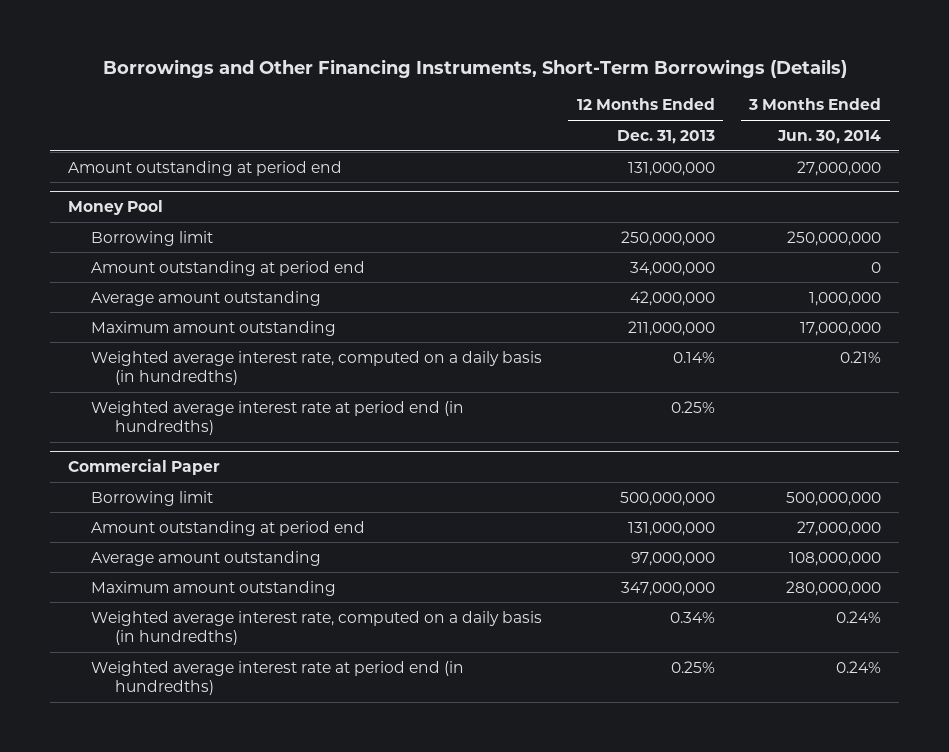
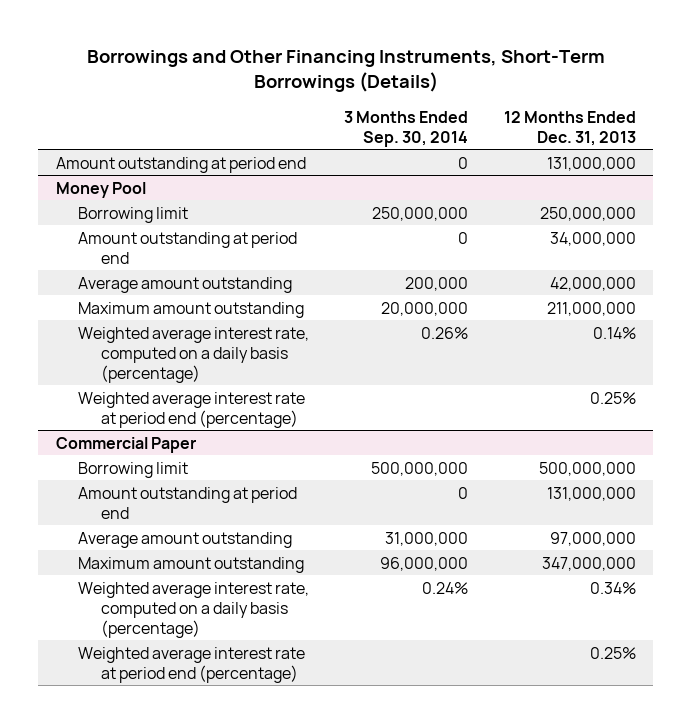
- | 12 Months Ended Dec. 31, 2013 | 3 Months Ended Jun. 30, 2014
+ | 3 Months Ended Sep. 30, 2014 | 12 Months Ended Dec. 31, 2013
@ Money Pool
- Weighted average interest rate, computed on a daily basis (in hundredths) | 0.14% | 0.21%
- Weighted average interest rate at period end (in hundredths) | 0.25% |
+ Weighted average interest rate, computed on a daily basis (percentage) | 0.26% | 0.14%
+ Weighted average interest rate at period end (percentage) | | 0.25%
@ Commercial Paper
- Weighted average interest rate, computed on a daily basis (in hundredths) | 0.34% | 0.24%
- Weighted average interest rate at period end (in hundredths) | 0.25% | 0.24%
+ Weighted average interest rate, computed on a daily basis (percentage) | 0.24% | 0.34%
+ Weighted average interest rate at period end (percentage) | | 0.25%

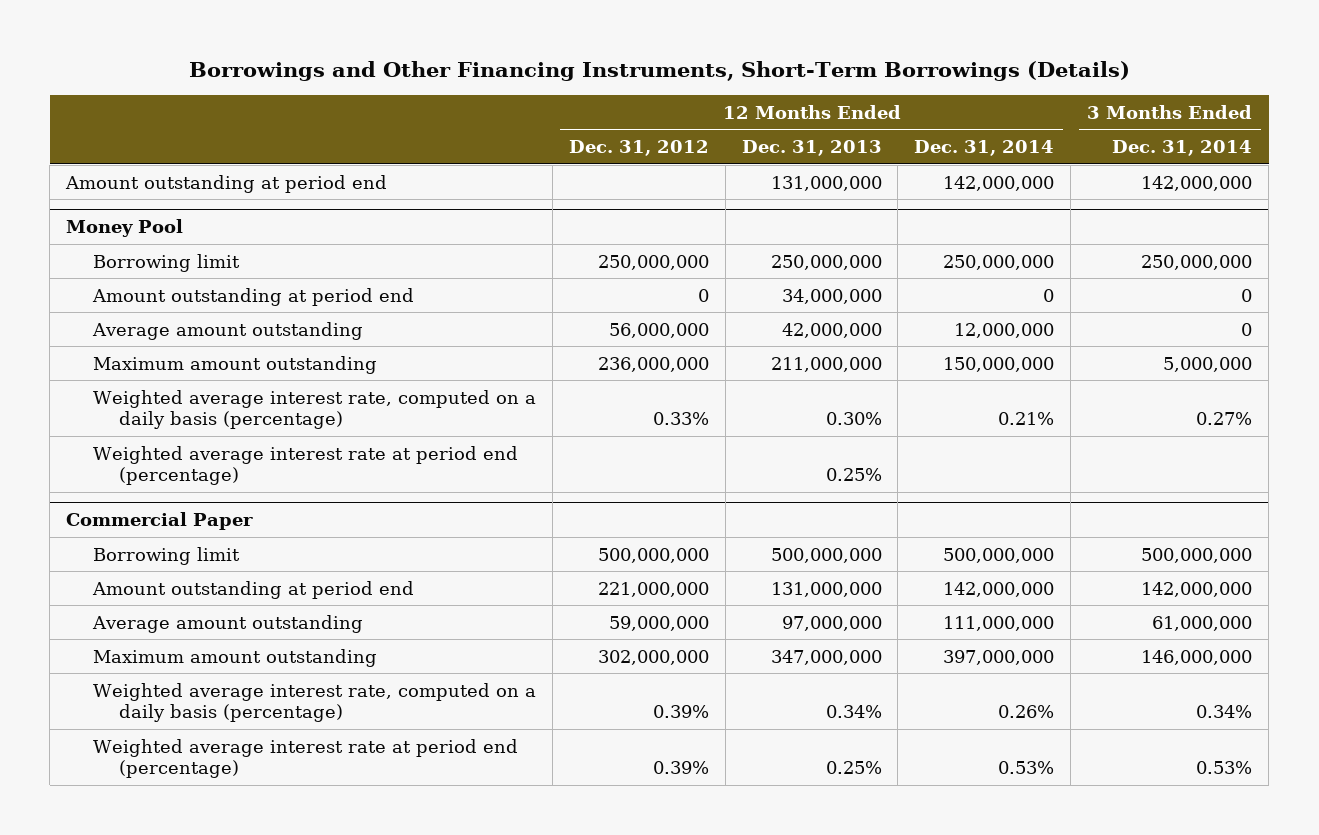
- | 3 Months Ended Sep. 30, 2014 | 12 Months Ended Dec. 31, 2013
+ | 12 Months Ended Dec. 31, 2012 | 12 Months Ended Dec. 31, 2013 | 12 Months Ended Dec. 31, 2014 | 3 Months Ended Dec. 31, 2014
@ Money Pool
- Weighted average interest rate, computed on a daily basis (percentage) | 0.26% | 0.14%
+ Weighted average interest rate, computed on a daily basis (percentage) | 0.33% | 0.30% | 0.21% | 0.27%

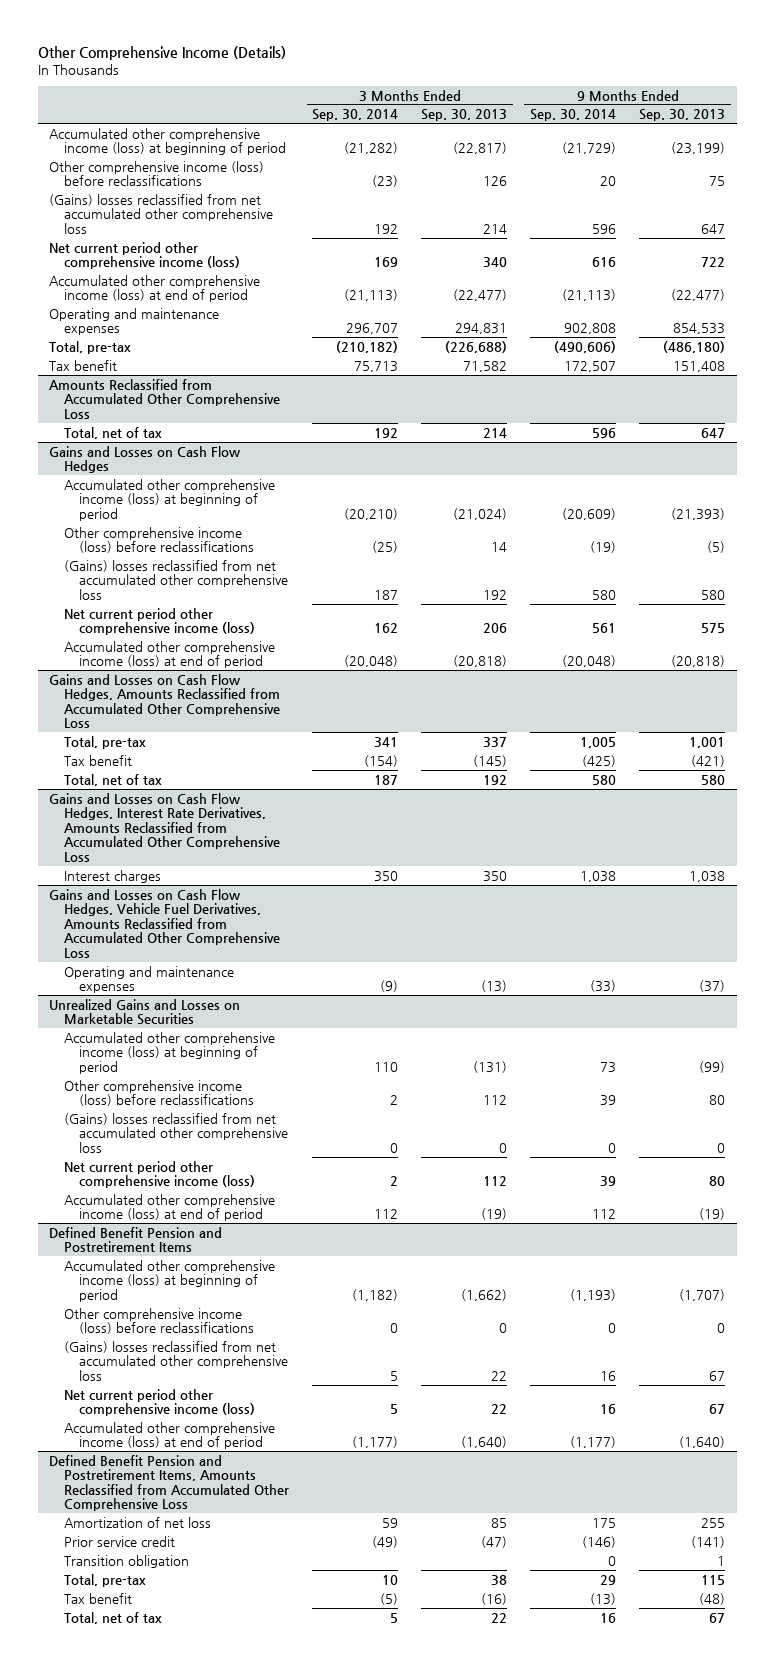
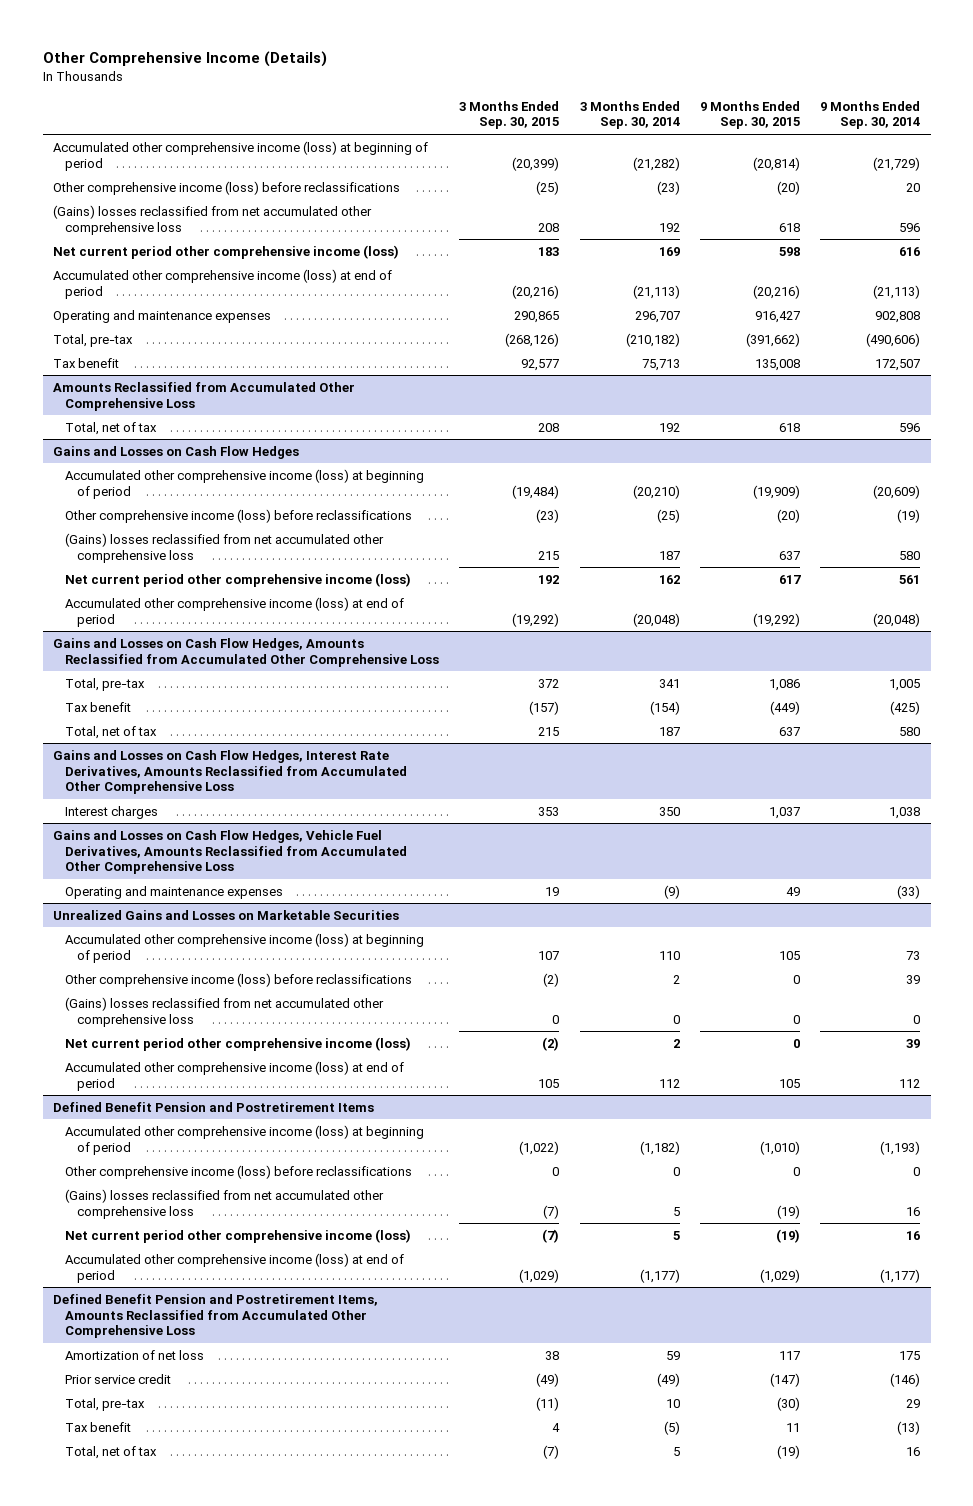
- | 3 Months Ended Sep. 30, 2014 | 3 Months Ended Sep. 30, 2013 | 9 Months Ended Sep. 30, 2014 | 9 Months Ended Sep. 30, 2013
+ | 3 Months Ended Sep. 30, 2015 | 3 Months Ended Sep. 30, 2014 | 9 Months Ended Sep. 30, 2015 | 9 Months Ended Sep. 30, 2014
@ Defined Benefit Pension and Postretirement Items, Amounts Reclassified from Accumulated Other Comprehensive Loss
- Transition obligation | | | 0 | 1

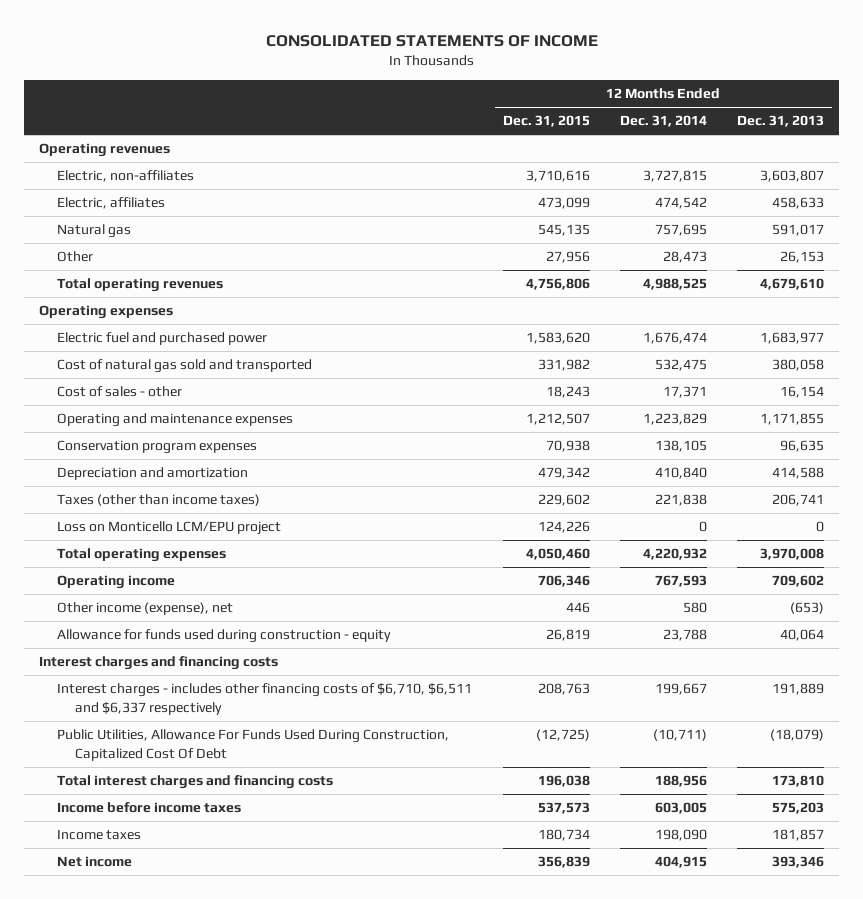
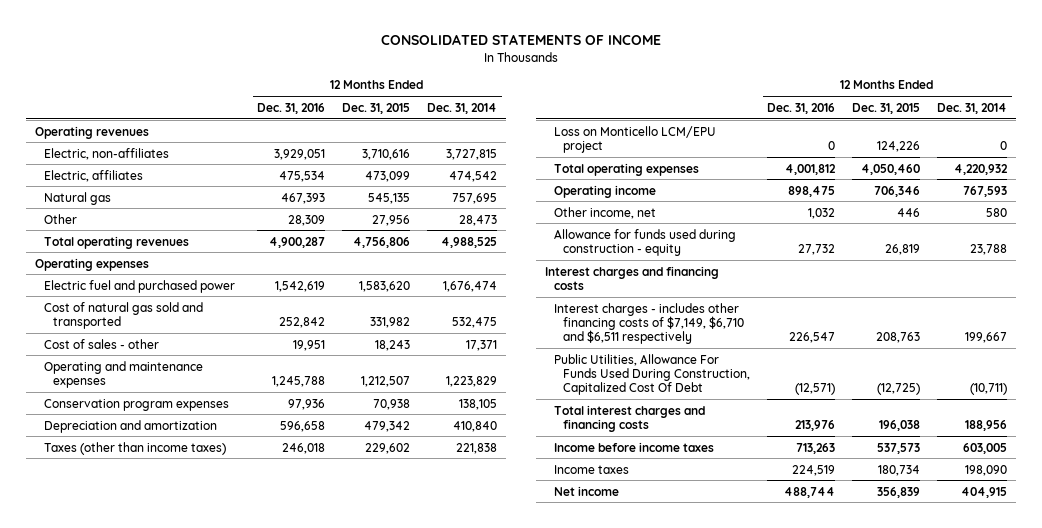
- | 12 Months Ended Dec. 31, 2015 | 12 Months Ended Dec. 31, 2014 | 12 Months Ended Dec. 31, 2013
+ | 12 Months Ended Dec. 31, 2016 | 12 Months Ended Dec. 31, 2015 | 12 Months Ended Dec. 31, 2014
- Other income (expense), net | 446 | 580 | (653)
+ Other income, net | 1,032 | 446 | 580
- Interest charges - includes other financing costs of $6,710, $6,511 and $6,337 respectively | 208,763 | 199,667 | 191,889
+ Interest charges - includes other financing costs of $7,149, $6,710 and $6,511 respectively | 226,547 | 208,763 | 199,667

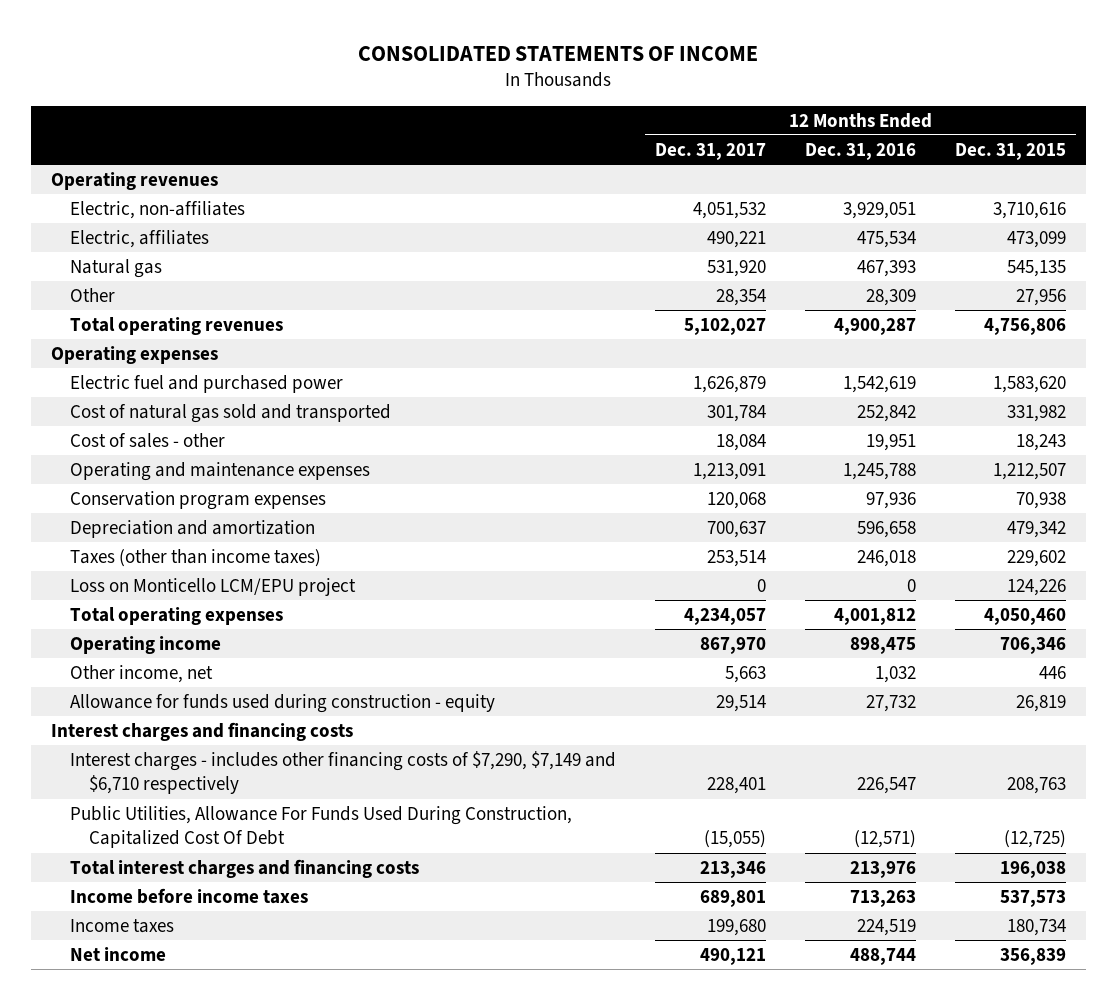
- | 12 Months Ended Dec. 31, 2016 | 12 Months Ended Dec. 31, 2015 | 12 Months Ended Dec. 31, 2014
+ | 12 Months Ended Dec. 31, 2017 | 12 Months Ended Dec. 31, 2016 | 12 Months Ended Dec. 31, 2015
- Interest charges - includes other financing costs of $7,149, $6,710 and $6,511 respectively | 226,547 | 208,763 | 199,667
+ Interest charges - includes other financing costs of $7,290, $7,149 and $6,710 respectively | 228,401 | 226,547 | 208,763

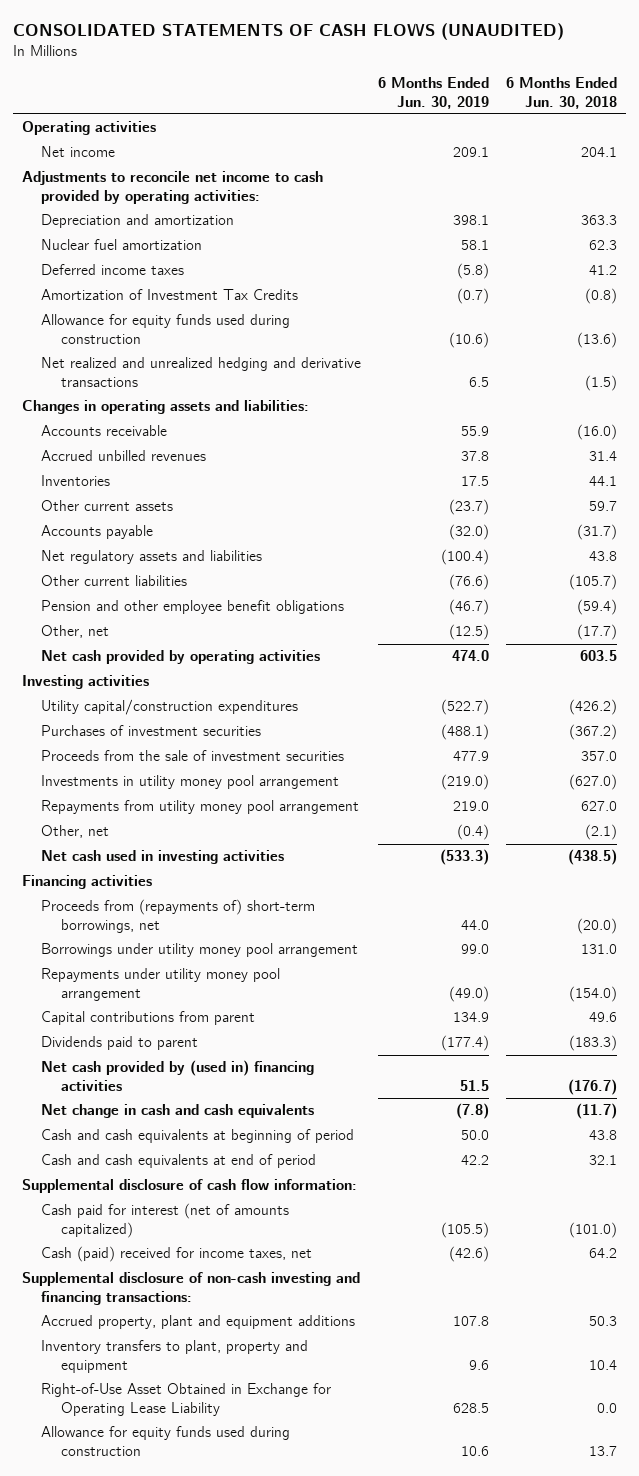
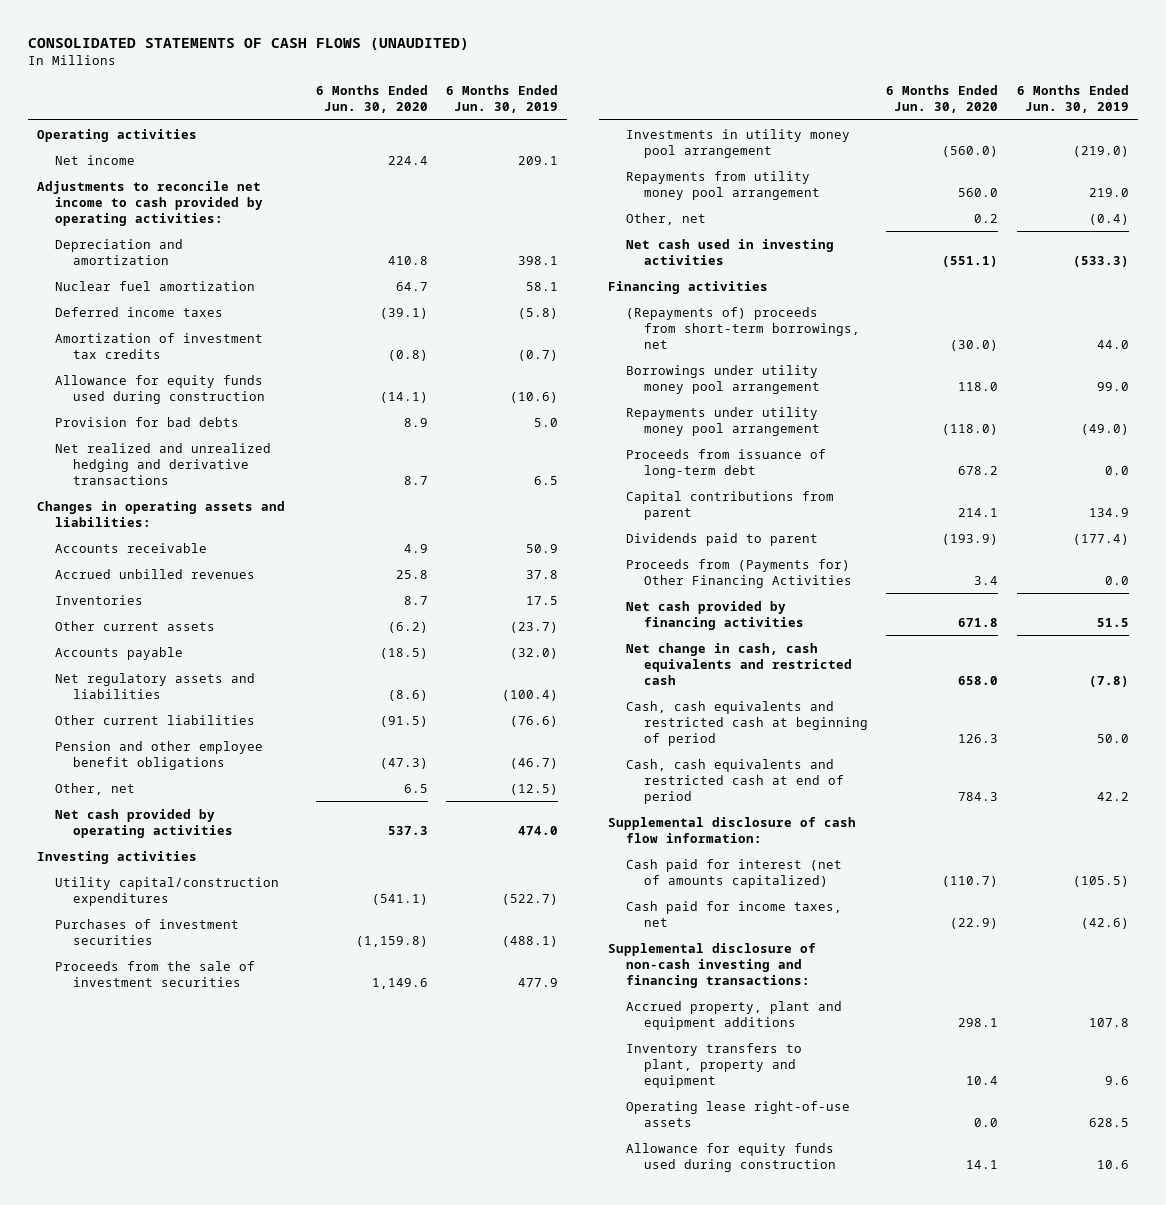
- | 6 Months Ended Jun. 30, 2019 | 6 Months Ended Jun. 30, 2018
+ | 6 Months Ended Jun. 30, 2020 | 6 Months Ended Jun. 30, 2019
- Amortization of Investment Tax Credits | (0.7) | (0.8)
+ Amortization of investment tax credits | (0.8) | (0.7)
+ Provision for bad debts | 8.9 | 5.0
- Accounts receivable | 55.9 | (16.0)
+ Accounts receivable | 4.9 | 50.9
- Proceeds from (repayments of) short-term borrowings, net | 44.0 | (20.0)
+ (Repayments of) proceeds from short-term borrowings, net | (30.0) | 44.0
+ Proceeds from issuance of long-term debt | 678.2 | 0.0
- Net cash provided by (used in) financing activities | 51.5 | (176.7)
- Net change in cash and cash equivalents | (7.8) | (11.7)
- Cash and cash equivalents at beginning of period | 50.0 | 43.8
- Cash and cash equivalents at end of period | 42.2 | 32.1
+ Proceeds from (Payments for) Other Financing Activities | 3.4 | 0.0
+ Net cash provided by financing activities | 671.8 | 51.5
+ Net change in cash, cash equivalents and restricted cash | 658.0 | (7.8)
+ Cash, cash equivalents and restricted cash at beginning of period | 126.3 | 50.0
+ Cash, cash equivalents and restricted cash at end of period | 784.3 | 42.2
- Cash (paid) received for income taxes, net | (42.6) | 64.2
+ Cash paid for income taxes, net | (22.9) | (42.6)
- Right-of-Use Asset Obtained in Exchange for Operating Lease Liability | 628.5 | 0.0
+ Operating lease right-of-use assets | 0.0 | 628.5

